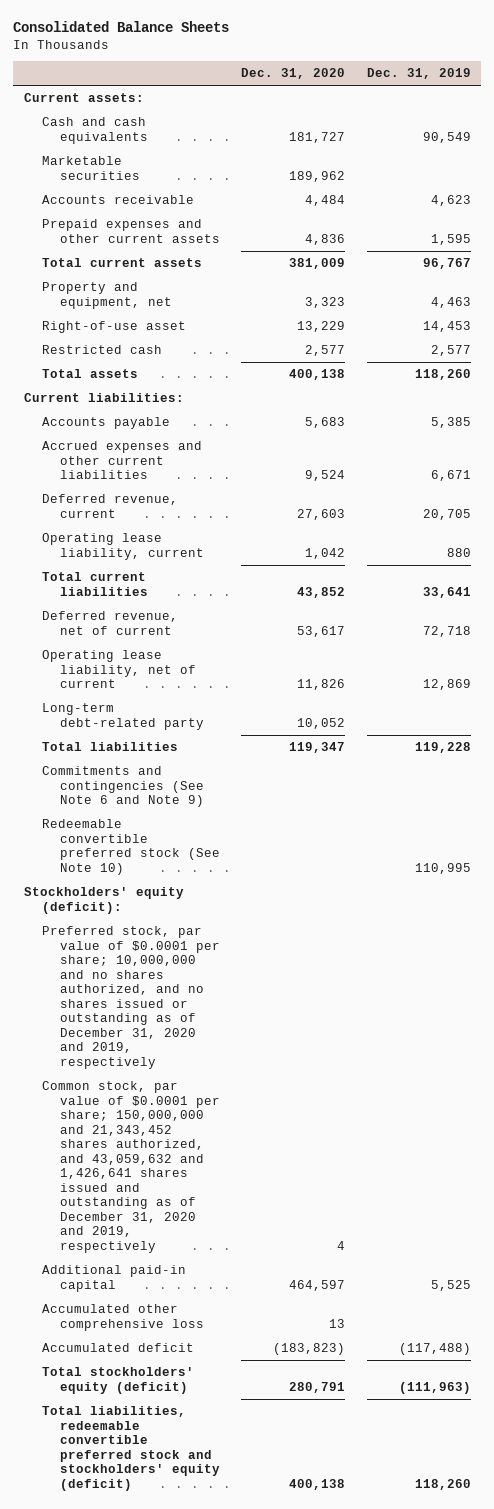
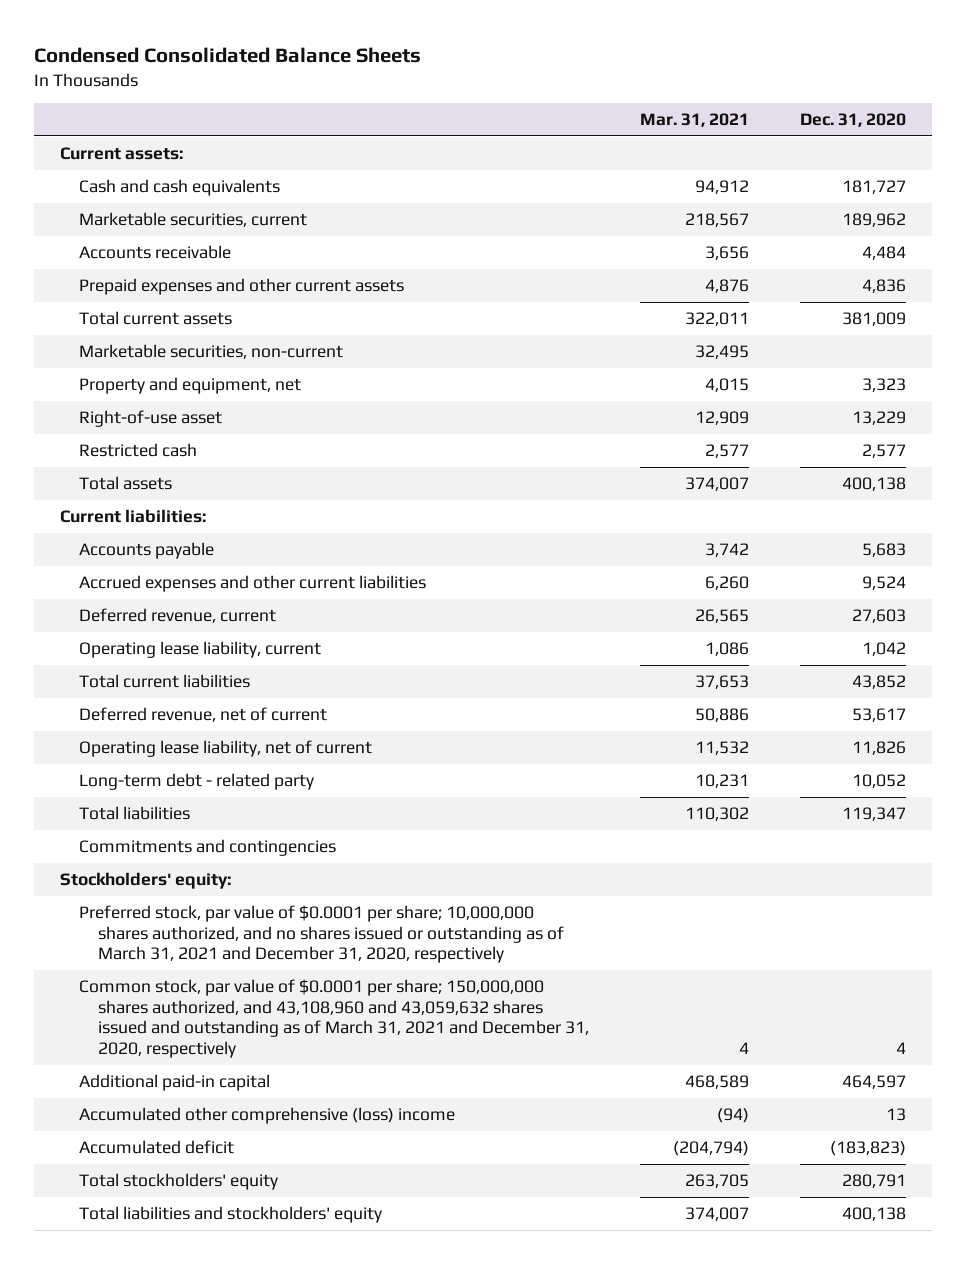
- Consolidated Balance Sheets
+ Condensed Consolidated Balance Sheets
- | Dec. 31, 2020 | Dec. 31, 2019
+ | Mar. 31, 2021 | Dec. 31, 2020
- Marketable securities | 189,962 |
+ Marketable securities, current | 218,567 | 189,962
+ Marketable securities, non-current | 32,495 |
- Long-term debt-related party | 10,052 |
+ Long-term debt - related party | 10,231 | 10,052
- Commitments and contingencies (See Note 6 and Note 9)
- Redeemable convertible preferred stock (See Note 10) | | 110,995
- Stockholders' equity (deficit):
- Preferred stock, par value of $0.0001 per share; 10,000,000 and no shares authorized, and no shares issued or outstanding as of December 31, 2020 and 2019, respectively
- Common stock, par value of $0.0001 per share; 150,000,000 and 21,343,452 shares authorized, and 43,059,632 and 1,426,641 shares issued and outstanding as of December 31, 2020 and 2019, respectively | 4 |
+ Commitments and contingencies
+ Stockholders' equity:
+ Preferred stock, par value of $0.0001 per share; 10,000,000 shares authorized, and no shares issued or outstanding as of March 31, 2021 and December 31, 2020, respectively
+ Common stock, par value of $0.0001 per share; 150,000,000 shares authorized, and 43,108,960 and 43,059,632 shares issued and outstanding as of March 31, 2021 and December 31, 2020, respectively | 4 | 4
- Accumulated other comprehensive loss | 13 |
+ Accumulated other comprehensive (loss) income | (94) | 13
- Total stockholders' equity (deficit) | 280,791 | (111,963)
- Total liabilities, redeemable convertible preferred stock and stockholders' equity (deficit) | 400,138 | 118,260
+ Total stockholders' equity | 263,705 | 280,791
+ Total liabilities and stockholders' equity | 374,007 | 400,138

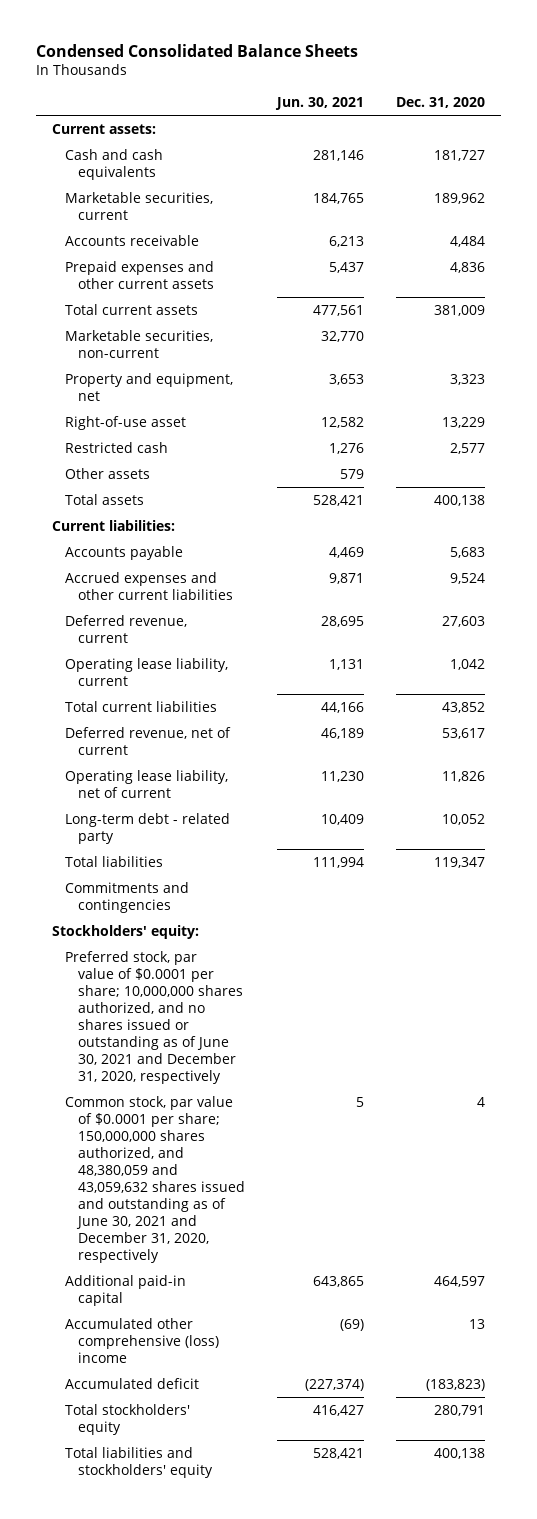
- | Mar. 31, 2021 | Dec. 31, 2020
+ | Jun. 30, 2021 | Dec. 31, 2020
+ Other assets | 579 |
- Preferred stock, par value of $0.0001 per share; 10,000,000 shares authorized, and no shares issued or outstanding as of March 31, 2021 and December 31, 2020, respectively
- Common stock, par value of $0.0001 per share; 150,000,000 shares authorized, and 43,108,960 and 43,059,632 shares issued and outstanding as of March 31, 2021 and December 31, 2020, respectively | 4 | 4
+ Preferred stock, par value of $0.0001 per share; 10,000,000 shares authorized, and no shares issued or outstanding as of June 30, 2021 and December 31, 2020, respectively
+ Common stock, par value of $0.0001 per share; 150,000,000 shares authorized, and 48,380,059 and 43,059,632 shares issued and outstanding as of June 30, 2021 and December 31, 2020, respectively | 5 | 4

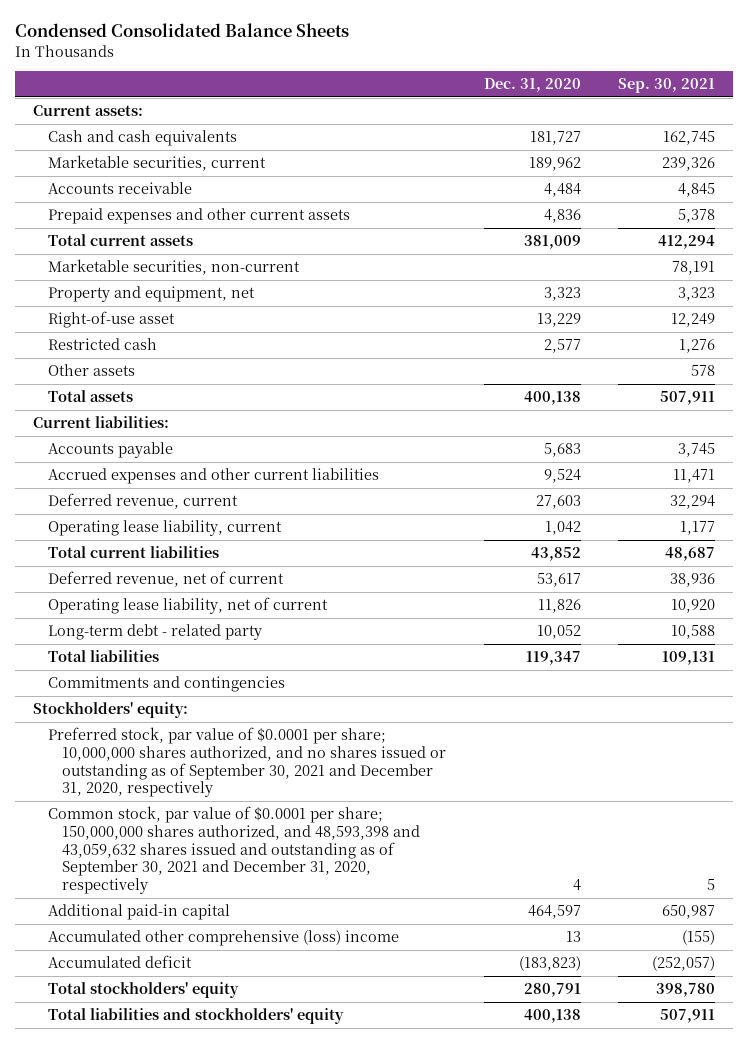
- | Jun. 30, 2021 | Dec. 31, 2020
+ | Dec. 31, 2020 | Sep. 30, 2021
- Preferred stock, par value of $0.0001 per share; 10,000,000 shares authorized, and no shares issued or outstanding as of June 30, 2021 and December 31, 2020, respectively
- Common stock, par value of $0.0001 per share; 150,000,000 shares authorized, and 48,380,059 and 43,059,632 shares issued and outstanding as of June 30, 2021 and December 31, 2020, respectively | 5 | 4
+ Preferred stock, par value of $0.0001 per share; 10,000,000 shares authorized, and no shares issued or outstanding as of September 30, 2021 and December 31, 2020, respectively
+ Common stock, par value of $0.0001 per share; 150,000,000 shares authorized, and 48,593,398 and 43,059,632 shares issued and outstanding as of September 30, 2021 and December 31, 2020, respectively | 4 | 5

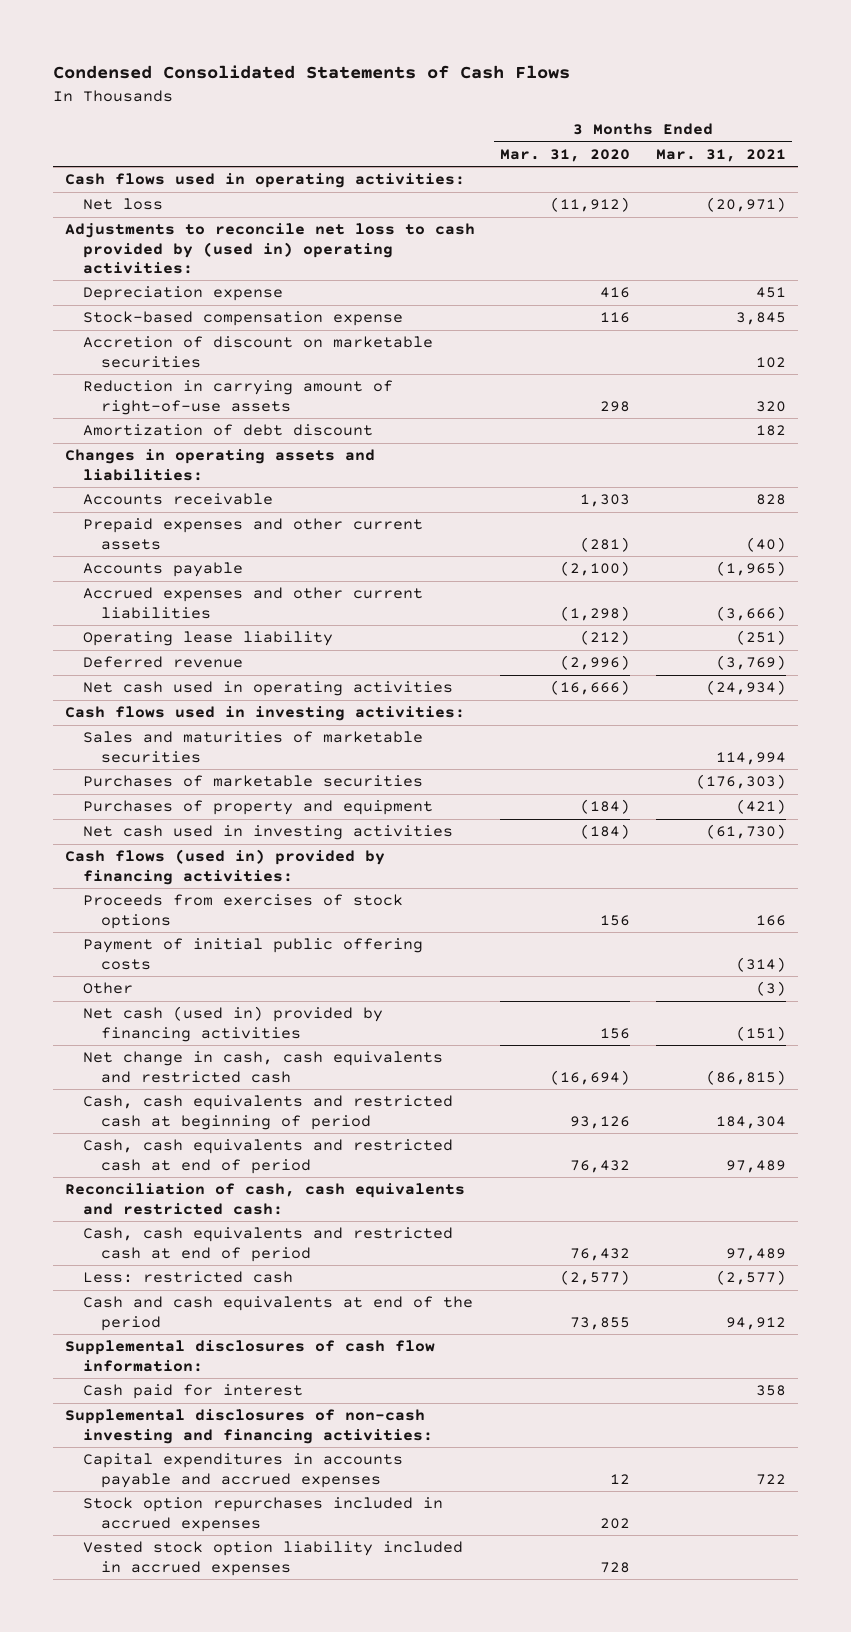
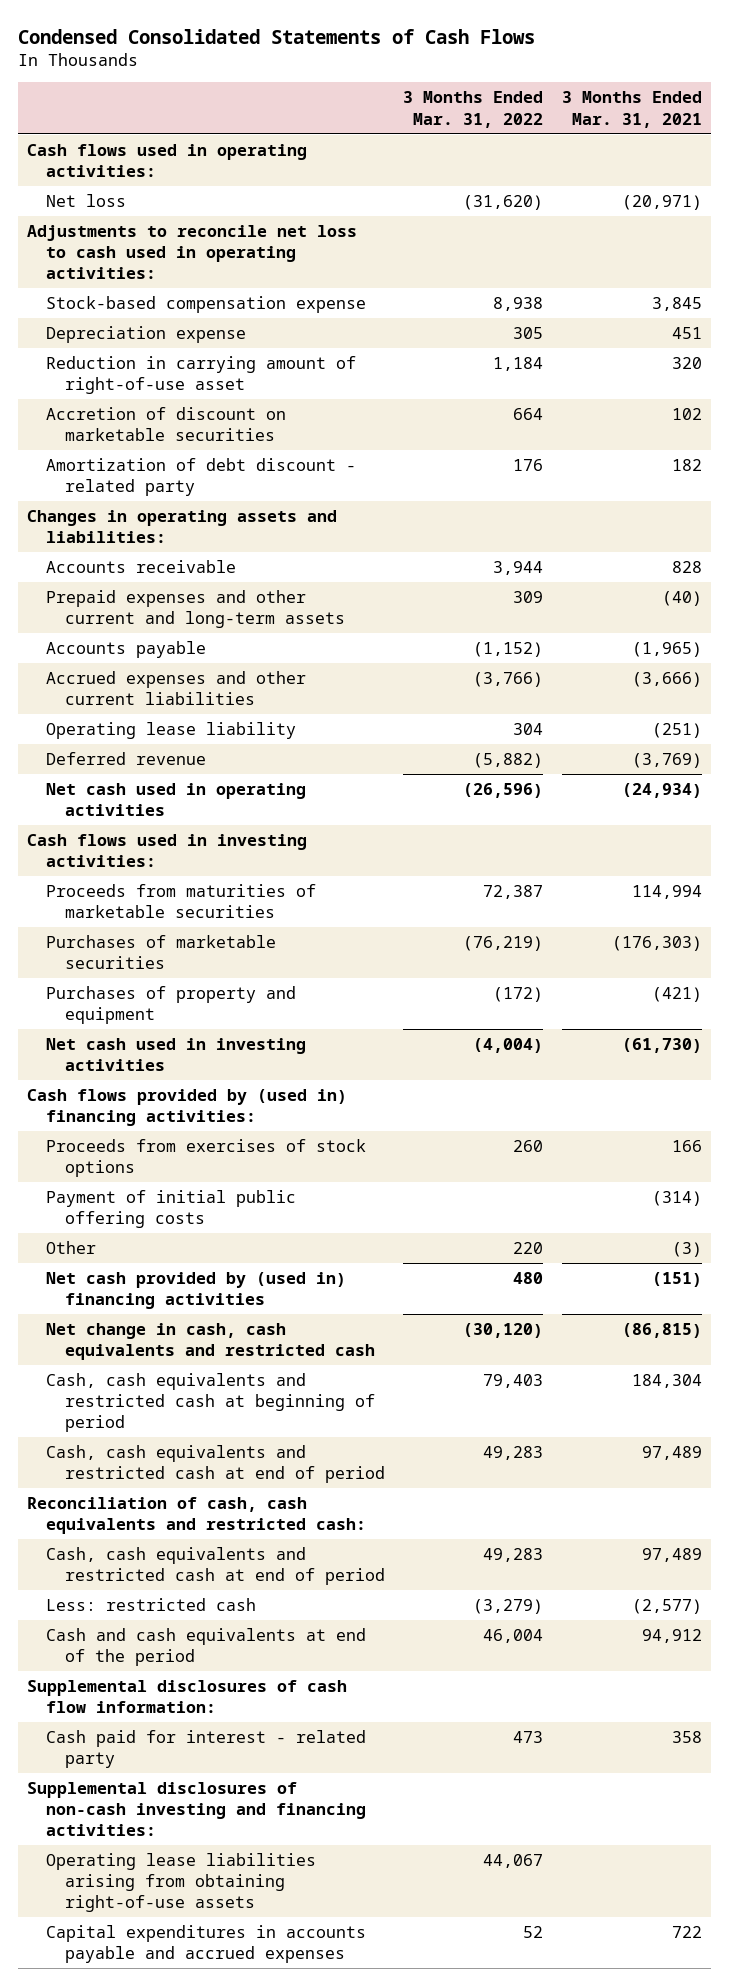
- | 3 Months Ended Mar. 31, 2020 | 3 Months Ended Mar. 31, 2021
+ | 3 Months Ended Mar. 31, 2022 | 3 Months Ended Mar. 31, 2021
- Adjustments to reconcile net loss to cash provided by (used in) operating activities:
+ Adjustments to reconcile net loss to cash used in operating activities:
moved down: Depreciation expense | 305 | 451
+ Reduction in carrying amount of right-of-use asset | 1,184 | 320
- Reduction in carrying amount of right-of-use assets | 298 | 320
- Amortization of debt discount | | 182
+ Amortization of debt discount - related party | 176 | 182
- Prepaid expenses and other current assets | (281) | (40)
+ Prepaid expenses and other current and long-term assets | 309 | (40)
- Sales and maturities of marketable securities | | 114,994
+ Proceeds from maturities of marketable securities | 72,387 | 114,994
- Cash flows (used in) provided by financing activities:
+ Cash flows provided by (used in) financing activities:
- Net cash (used in) provided by financing activities | 156 | (151)
+ Net cash provided by (used in) financing activities | 480 | (151)
- Cash paid for interest | | 358
+ Cash paid for interest - related party | 473 | 358
+ Operating lease liabilities arising from obtaining right-of-use assets | 44,067 |
- Stock option repurchases included in accrued expenses | 202 |
- Vested stock option liability included in accrued expenses | 728 |

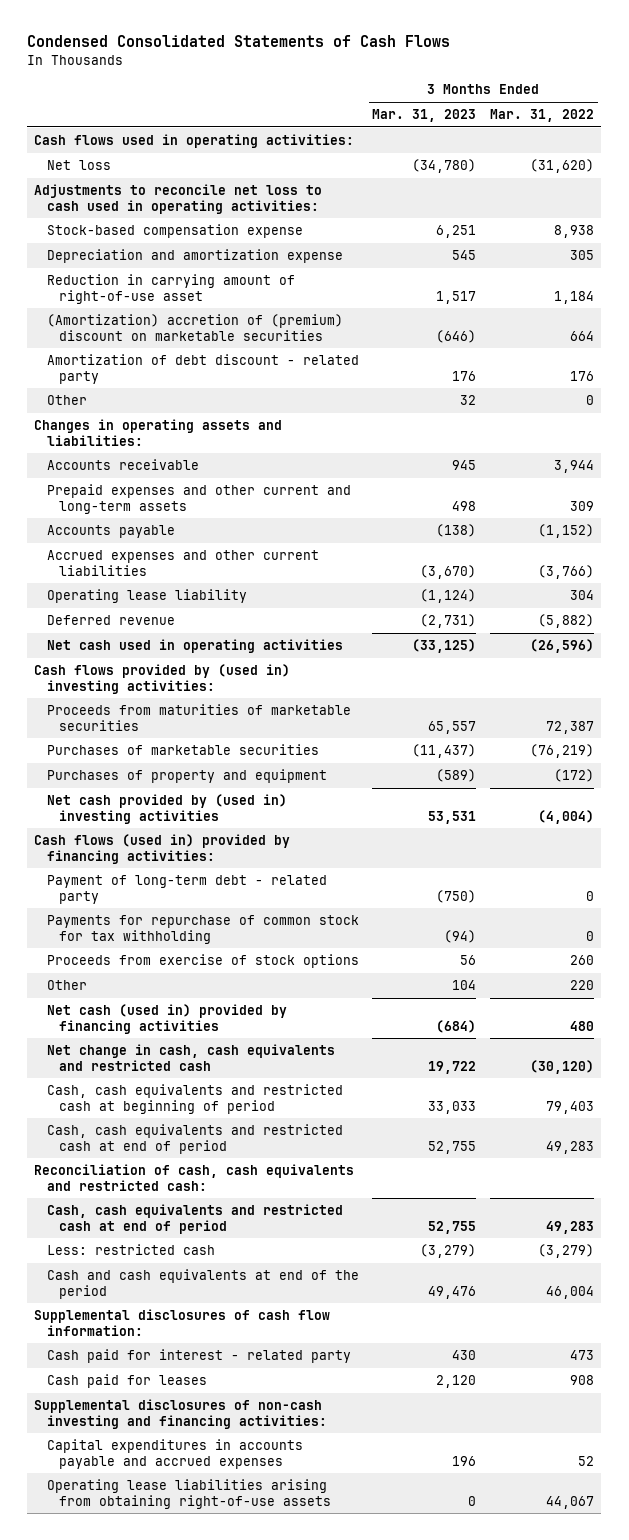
- | 3 Months Ended Mar. 31, 2022 | 3 Months Ended Mar. 31, 2021
+ | 3 Months Ended Mar. 31, 2023 | 3 Months Ended Mar. 31, 2022
- Depreciation expense | 305 | 451
+ Depreciation and amortization expense | 545 | 305
- Accretion of discount on marketable securities | 664 | 102
+ (Amortization) accretion of (premium) discount on marketable securities | (646) | 664
+ Other | 32 | 0
- Cash flows used in investing activities:
+ Cash flows provided by (used in) investing activities:
- Net cash used in investing activities | (4,004) | (61,730)
- Cash flows provided by (used in) financing activities:
- Proceeds from exercises of stock options | 260 | 166
- Payment of initial public offering costs | | (314)
+ Net cash provided by (used in) investing activities | 53,531 | (4,004)
+ Cash flows (used in) provided by financing activities:
+ Payment of long-term debt - related party | (750) | 0
+ Payments for repurchase of common stock for tax withholding | (94) | 0
+ Proceeds from exercise of stock options | 56 | 260
- Net cash provided by (used in) financing activities | 480 | (151)
+ Net cash (used in) provided by financing activities | (684) | 480
+ Cash paid for leases | 2,120 | 908
moved down: Operating lease liabilities arising from obtaining right-of-use assets | 0 | 44,067

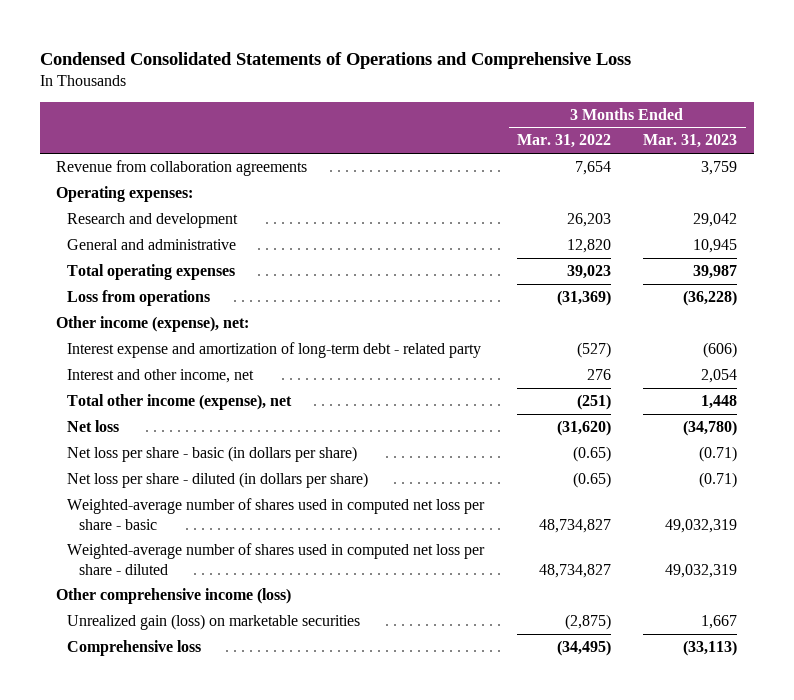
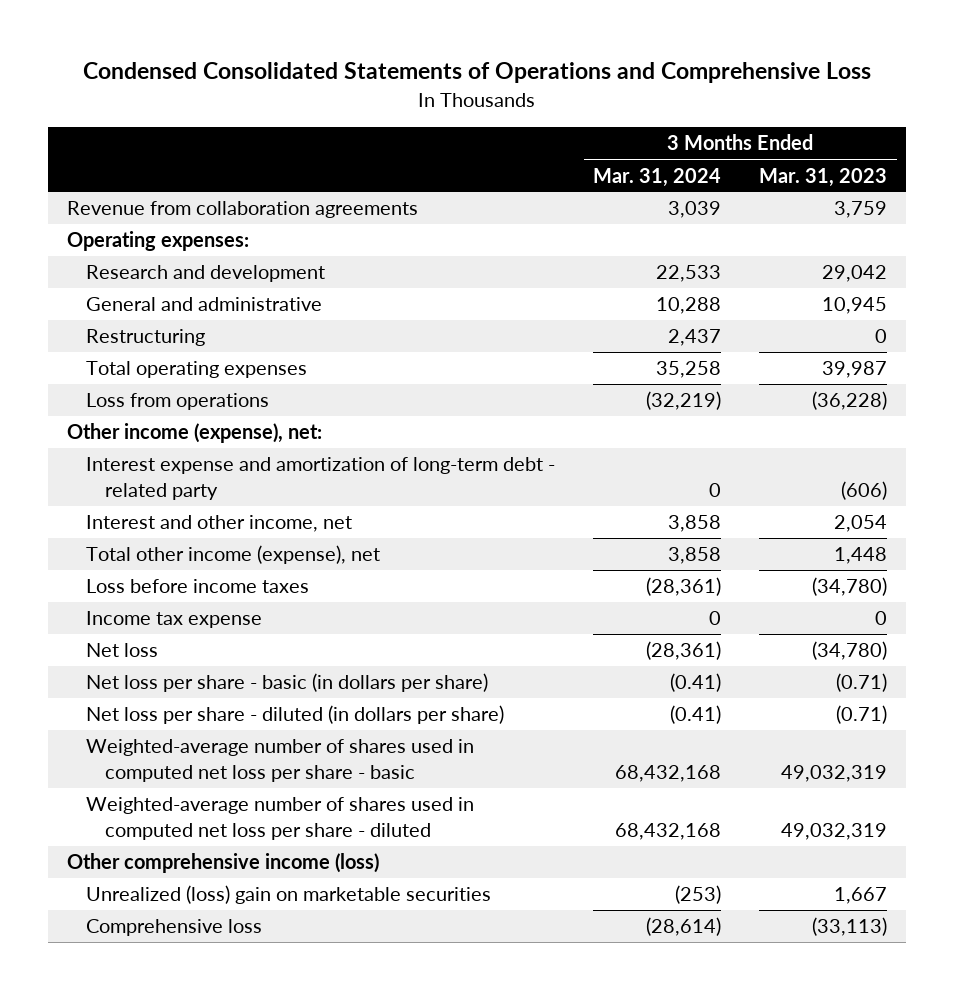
- | 3 Months Ended Mar. 31, 2022 | 3 Months Ended Mar. 31, 2023
+ | 3 Months Ended Mar. 31, 2024 | 3 Months Ended Mar. 31, 2023
+ Restructuring | 2,437 | 0
+ Loss before income taxes | (28,361) | (34,780)
+ Income tax expense | 0 | 0
- Unrealized gain (loss) on marketable securities | (2,875) | 1,667
+ Unrealized (loss) gain on marketable securities | (253) | 1,667

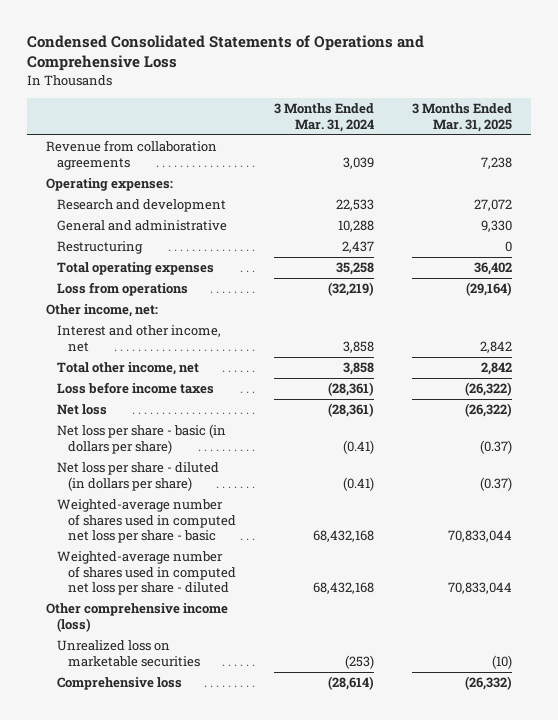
- | 3 Months Ended Mar. 31, 2024 | 3 Months Ended Mar. 31, 2023
+ | 3 Months Ended Mar. 31, 2024 | 3 Months Ended Mar. 31, 2025
- Other income (expense), net:
- Interest expense and amortization of long-term debt - related party | 0 | (606)
+ Other income, net:
- Total other income (expense), net | 3,858 | 1,448
+ Total other income, net | 3,858 | 2,842
- Income tax expense | 0 | 0
- Unrealized (loss) gain on marketable securities | (253) | 1,667
+ Unrealized loss on marketable securities | (253) | (10)

